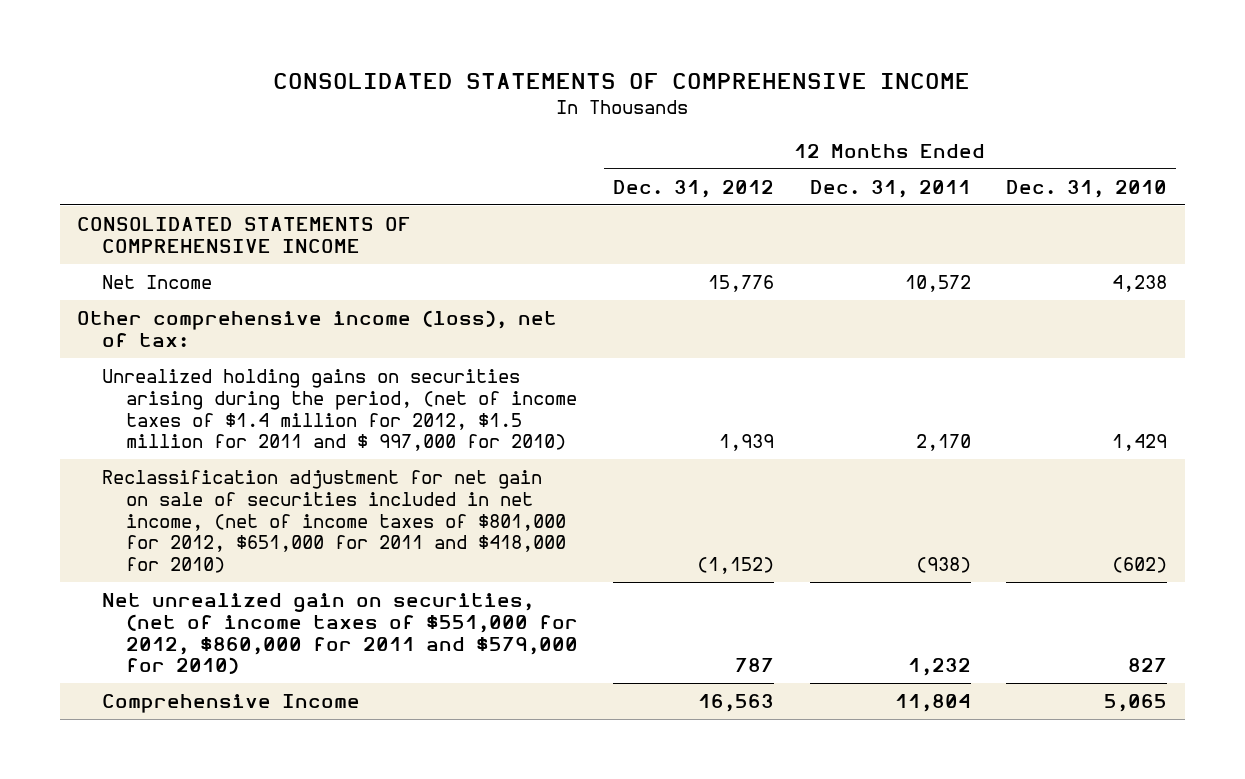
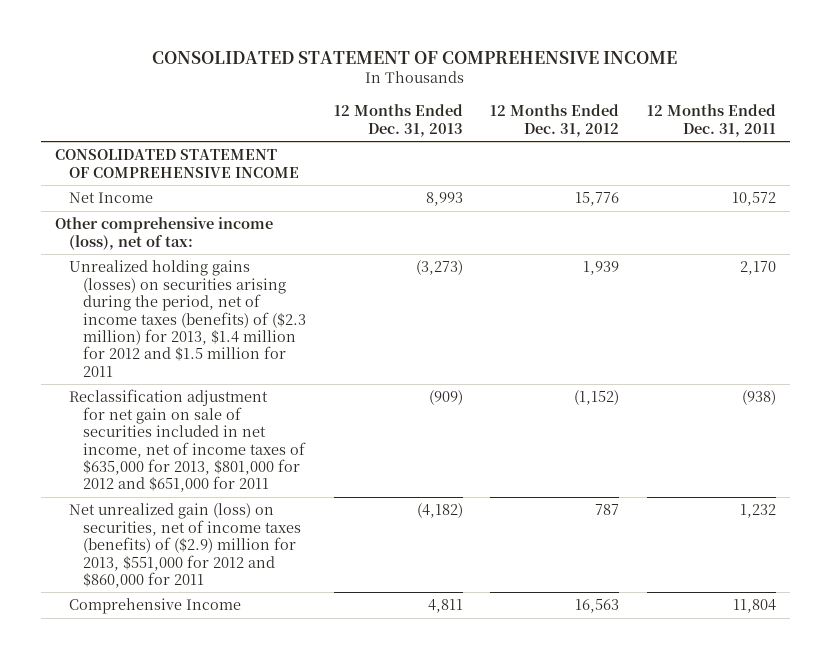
- CONSOLIDATED STATEMENTS OF COMPREHENSIVE INCOME
+ CONSOLIDATED STATEMENT OF COMPREHENSIVE INCOME
- | 12 Months Ended Dec. 31, 2012 | 12 Months Ended Dec. 31, 2011 | 12 Months Ended Dec. 31, 2010
+ | 12 Months Ended Dec. 31, 2013 | 12 Months Ended Dec. 31, 2012 | 12 Months Ended Dec. 31, 2011
- CONSOLIDATED STATEMENTS OF COMPREHENSIVE INCOME
+ CONSOLIDATED STATEMENT OF COMPREHENSIVE INCOME
- Unrealized holding gains on securities arising during the period, (net of income taxes of $1.4 million for 2012, $1.5 million for 2011 and $ 997,000 for 2010) | 1,939 | 2,170 | 1,429
- Reclassification adjustment for net gain on sale of securities included in net income, (net of income taxes of $801,000 for 2012, $651,000 for 2011 and $418,000 for 2010) | (1,152) | (938) | (602)
- Net unrealized gain on securities, (net of income taxes of $551,000 for 2012, $860,000 for 2011 and $579,000 for 2010) | 787 | 1,232 | 827
+ Unrealized holding gains (losses) on securities arising during the period, net of income taxes (benefits) of ($2.3 million) for 2013, $1.4 million for 2012 and $1.5 million for 2011 | (3,273) | 1,939 | 2,170
+ Reclassification adjustment for net gain on sale of securities included in net income, net of income taxes of $635,000 for 2013, $801,000 for 2012 and $651,000 for 2011 | (909) | (1,152) | (938)
+ Net unrealized gain (loss) on securities, net of income taxes (benefits) of ($2.9) million for 2013, $551,000 for 2012 and $860,000 for 2011 | (4,182) | 787 | 1,232

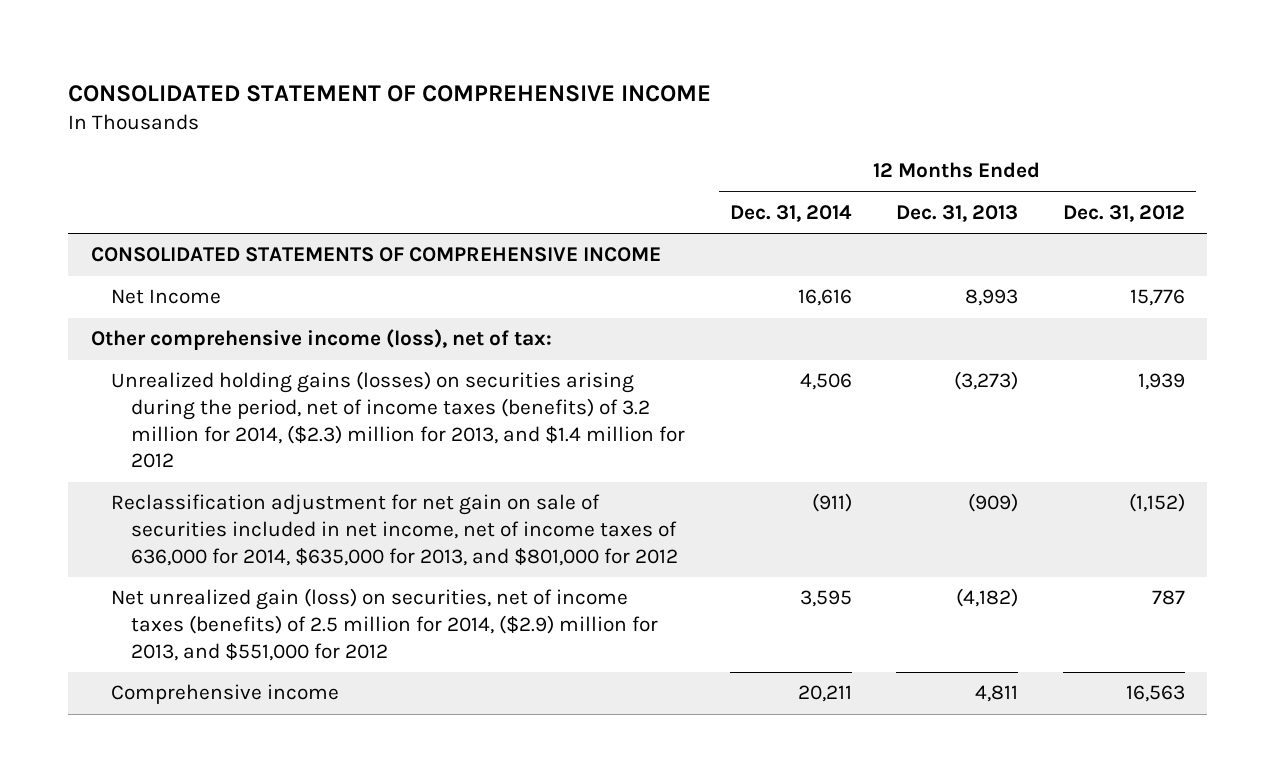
- | 12 Months Ended Dec. 31, 2013 | 12 Months Ended Dec. 31, 2012 | 12 Months Ended Dec. 31, 2011
+ | 12 Months Ended Dec. 31, 2014 | 12 Months Ended Dec. 31, 2013 | 12 Months Ended Dec. 31, 2012
- CONSOLIDATED STATEMENT OF COMPREHENSIVE INCOME
+ CONSOLIDATED STATEMENTS OF COMPREHENSIVE INCOME
- Unrealized holding gains (losses) on securities arising during the period, net of income taxes (benefits) of ($2.3 million) for 2013, $1.4 million for 2012 and $1.5 million for 2011 | (3,273) | 1,939 | 2,170
- Reclassification adjustment for net gain on sale of securities included in net income, net of income taxes of $635,000 for 2013, $801,000 for 2012 and $651,000 for 2011 | (909) | (1,152) | (938)
- Net unrealized gain (loss) on securities, net of income taxes (benefits) of ($2.9) million for 2013, $551,000 for 2012 and $860,000 for 2011 | (4,182) | 787 | 1,232
- Comprehensive Income | 4,811 | 16,563 | 11,804
+ Unrealized holding gains (losses) on securities arising during the period, net of income taxes (benefits) of 3.2 million for 2014, ($2.3) million for 2013, and $1.4 million for 2012 | 4,506 | (3,273) | 1,939
+ Reclassification adjustment for net gain on sale of securities included in net income, net of income taxes of 636,000 for 2014, $635,000 for 2013, and $801,000 for 2012 | (911) | (909) | (1,152)
+ Net unrealized gain (loss) on securities, net of income taxes (benefits) of 2.5 million for 2014, ($2.9) million for 2013, and $551,000 for 2012 | 3,595 | (4,182) | 787
+ Comprehensive income | 20,211 | 4,811 | 16,563

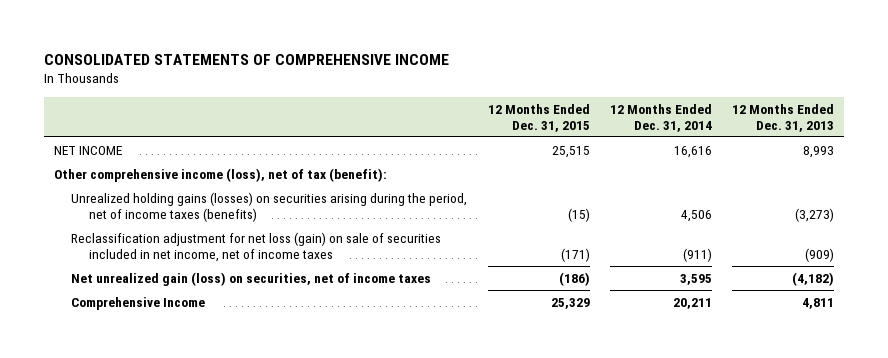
- CONSOLIDATED STATEMENT OF COMPREHENSIVE INCOME
+ CONSOLIDATED STATEMENTS OF COMPREHENSIVE INCOME
- | 12 Months Ended Dec. 31, 2014 | 12 Months Ended Dec. 31, 2013 | 12 Months Ended Dec. 31, 2012
+ | 12 Months Ended Dec. 31, 2015 | 12 Months Ended Dec. 31, 2014 | 12 Months Ended Dec. 31, 2013
- CONSOLIDATED STATEMENTS OF COMPREHENSIVE INCOME
- Net Income | 16,616 | 8,993 | 15,776
- Other comprehensive income (loss), net of tax:
- Unrealized holding gains (losses) on securities arising during the period, net of income taxes (benefits) of 3.2 million for 2014, ($2.3) million for 2013, and $1.4 million for 2012 | 4,506 | (3,273) | 1,939
- Reclassification adjustment for net gain on sale of securities included in net income, net of income taxes of 636,000 for 2014, $635,000 for 2013, and $801,000 for 2012 | (911) | (909) | (1,152)
- Net unrealized gain (loss) on securities, net of income taxes (benefits) of 2.5 million for 2014, ($2.9) million for 2013, and $551,000 for 2012 | 3,595 | (4,182) | 787
- Comprehensive income | 20,211 | 4,811 | 16,563
+ NET INCOME | 25,515 | 16,616 | 8,993
+ Other comprehensive income (loss), net of tax (benefit):
+ Unrealized holding gains (losses) on securities arising during the period, net of income taxes (benefits) | (15) | 4,506 | (3,273)
+ Reclassification adjustment for net loss (gain) on sale of securities included in net income, net of income taxes | (171) | (911) | (909)
+ Net unrealized gain (loss) on securities, net of income taxes | (186) | 3,595 | (4,182)
+ Comprehensive Income | 25,329 | 20,211 | 4,811

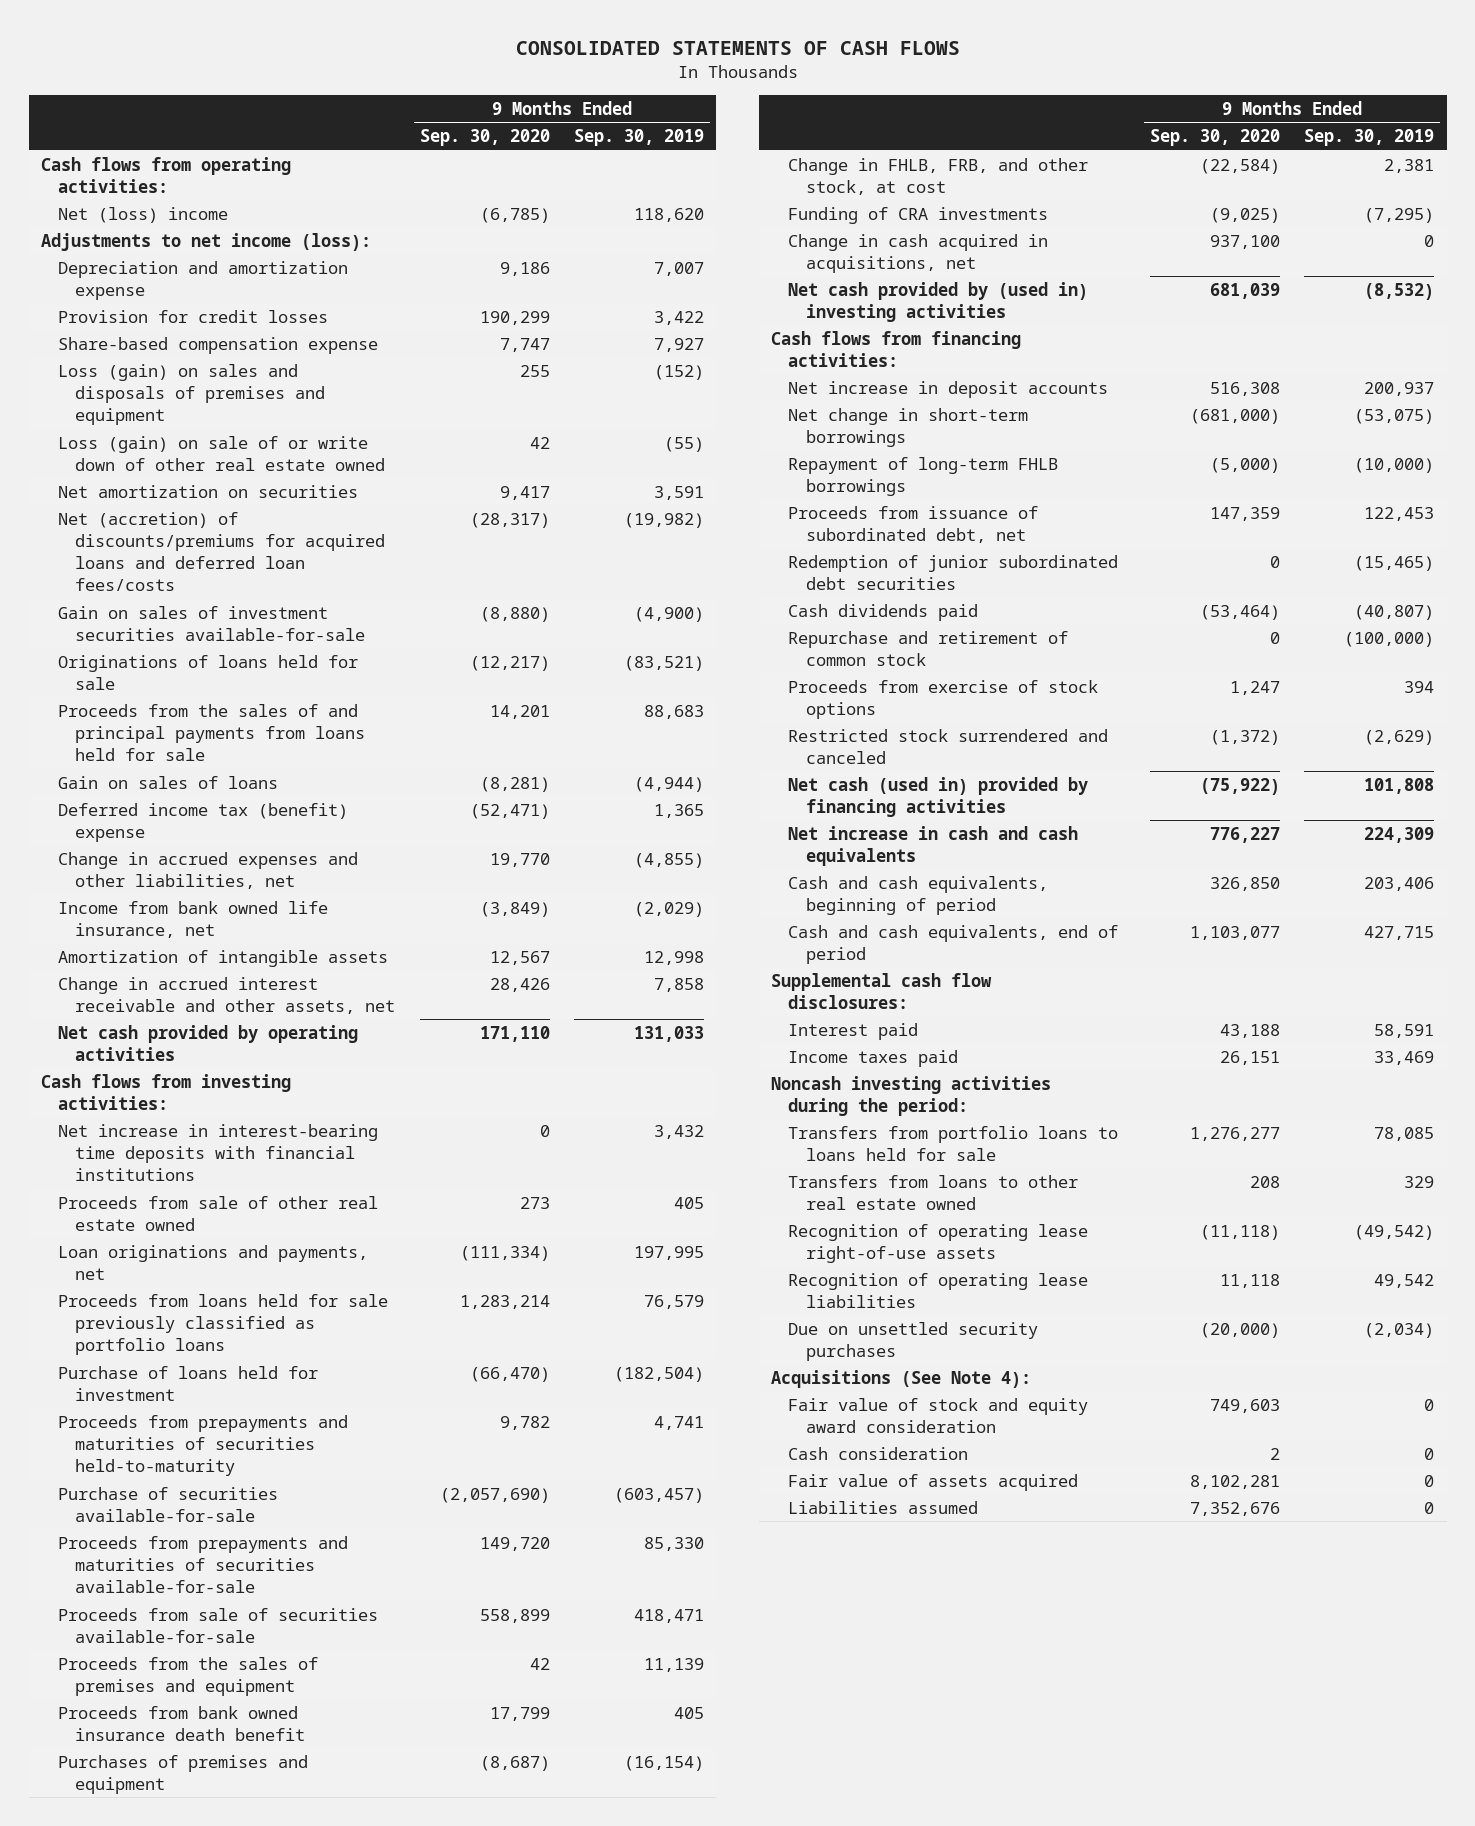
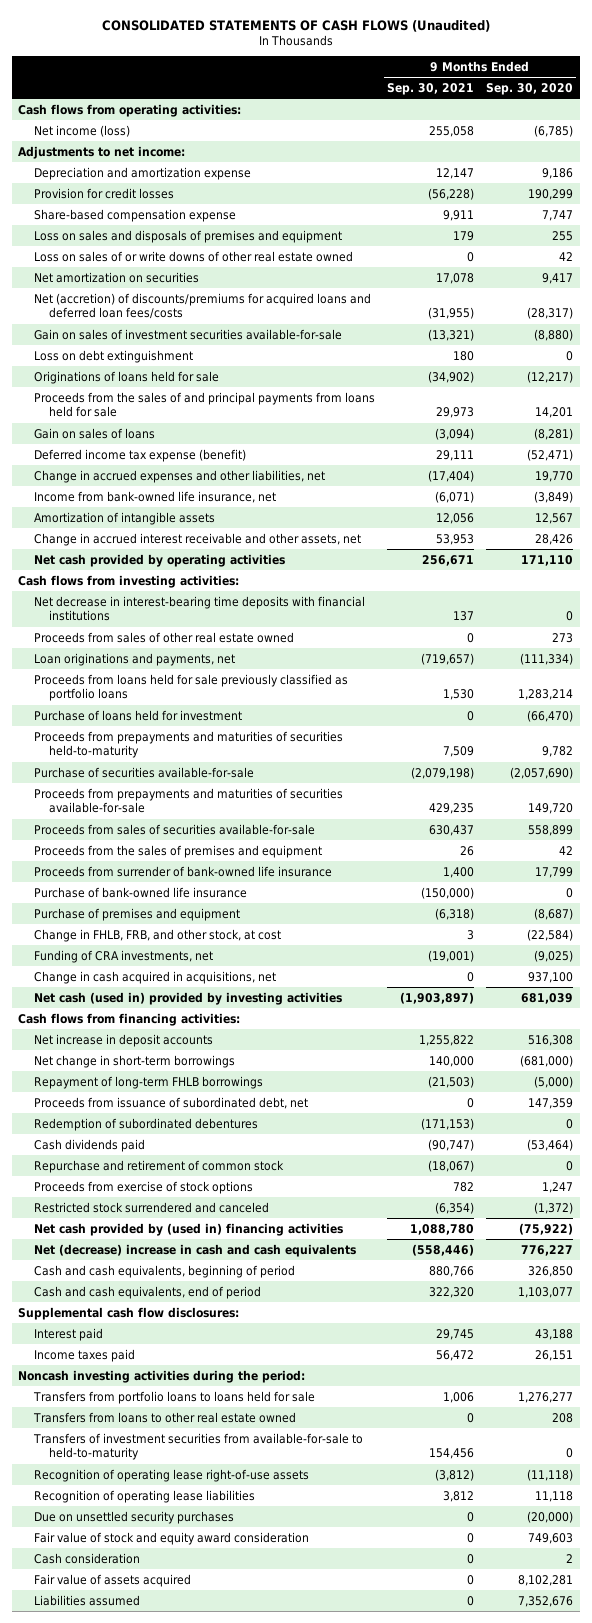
- CONSOLIDATED STATEMENTS OF CASH FLOWS
+ CONSOLIDATED STATEMENTS OF CASH FLOWS (Unaudited)
- | 9 Months Ended Sep. 30, 2020 | 9 Months Ended Sep. 30, 2019
+ | 9 Months Ended Sep. 30, 2021 | 9 Months Ended Sep. 30, 2020
- Net (loss) income | (6,785) | 118,620
- Adjustments to net income (loss):
+ Net income (loss) | 255,058 | (6,785)
+ Adjustments to net income:
- Loss (gain) on sales and disposals of premises and equipment | 255 | (152)
- Loss (gain) on sale of or write down of other real estate owned | 42 | (55)
+ Loss on sales and disposals of premises and equipment | 179 | 255
+ Loss on sales of or write downs of other real estate owned | 0 | 42
+ Loss on debt extinguishment | 180 | 0
- Deferred income tax (benefit) expense | (52,471) | 1,365
+ Deferred income tax expense (benefit) | 29,111 | (52,471)
- Income from bank owned life insurance, net | (3,849) | (2,029)
+ Income from bank-owned life insurance, net | (6,071) | (3,849)
- Net increase in interest-bearing time deposits with financial institutions | 0 | 3,432
- Proceeds from sale of other real estate owned | 273 | 405
+ Net decrease in interest-bearing time deposits with financial institutions | 137 | 0
+ Proceeds from sales of other real estate owned | 0 | 273
- Proceeds from sale of securities available-for-sale | 558,899 | 418,471
+ Proceeds from sales of securities available-for-sale | 630,437 | 558,899
- Proceeds from bank owned insurance death benefit | 17,799 | 405
- Purchases of premises and equipment | (8,687) | (16,154)
+ Proceeds from surrender of bank-owned life insurance | 1,400 | 17,799
+ Purchase of bank-owned life insurance | (150,000) | 0
+ Purchase of premises and equipment | (6,318) | (8,687)
- Funding of CRA investments | (9,025) | (7,295)
+ Funding of CRA investments, net | (19,001) | (9,025)
- Net cash provided by (used in) investing activities | 681,039 | (8,532)
+ Net cash (used in) provided by investing activities | (1,903,897) | 681,039
- Redemption of junior subordinated debt securities | 0 | (15,465)
+ Redemption of subordinated debentures | (171,153) | 0
- Net cash (used in) provided by financing activities | (75,922) | 101,808
- Net increase in cash and cash equivalents | 776,227 | 224,309
+ Net cash provided by (used in) financing activities | 1,088,780 | (75,922)
+ Net (decrease) increase in cash and cash equivalents | (558,446) | 776,227
+ Transfers of investment securities from available-for-sale to held-to-maturity | 154,456 | 0
- Acquisitions (See Note 4):

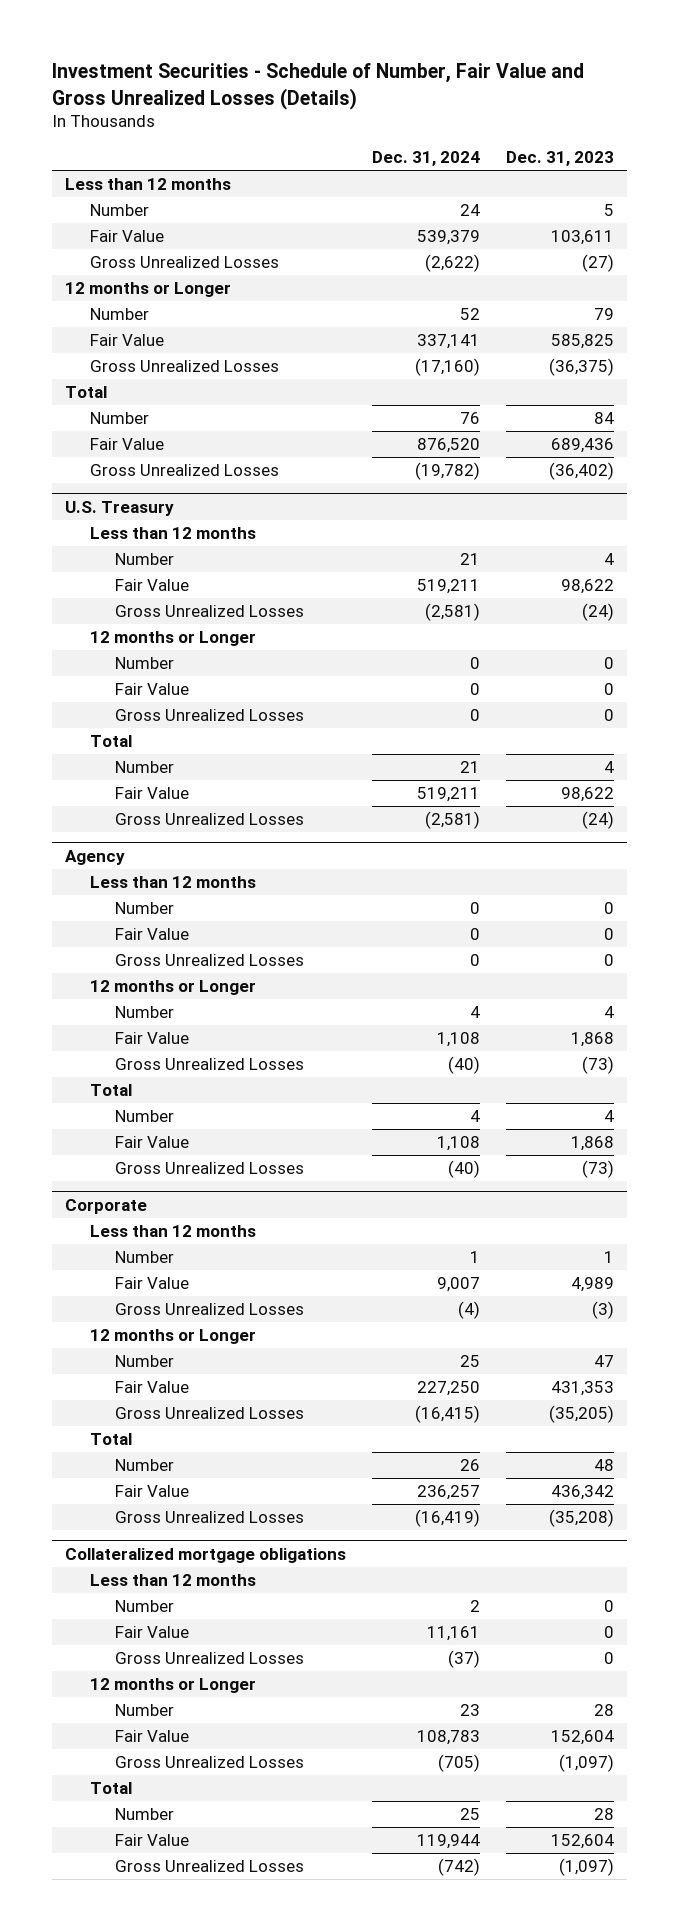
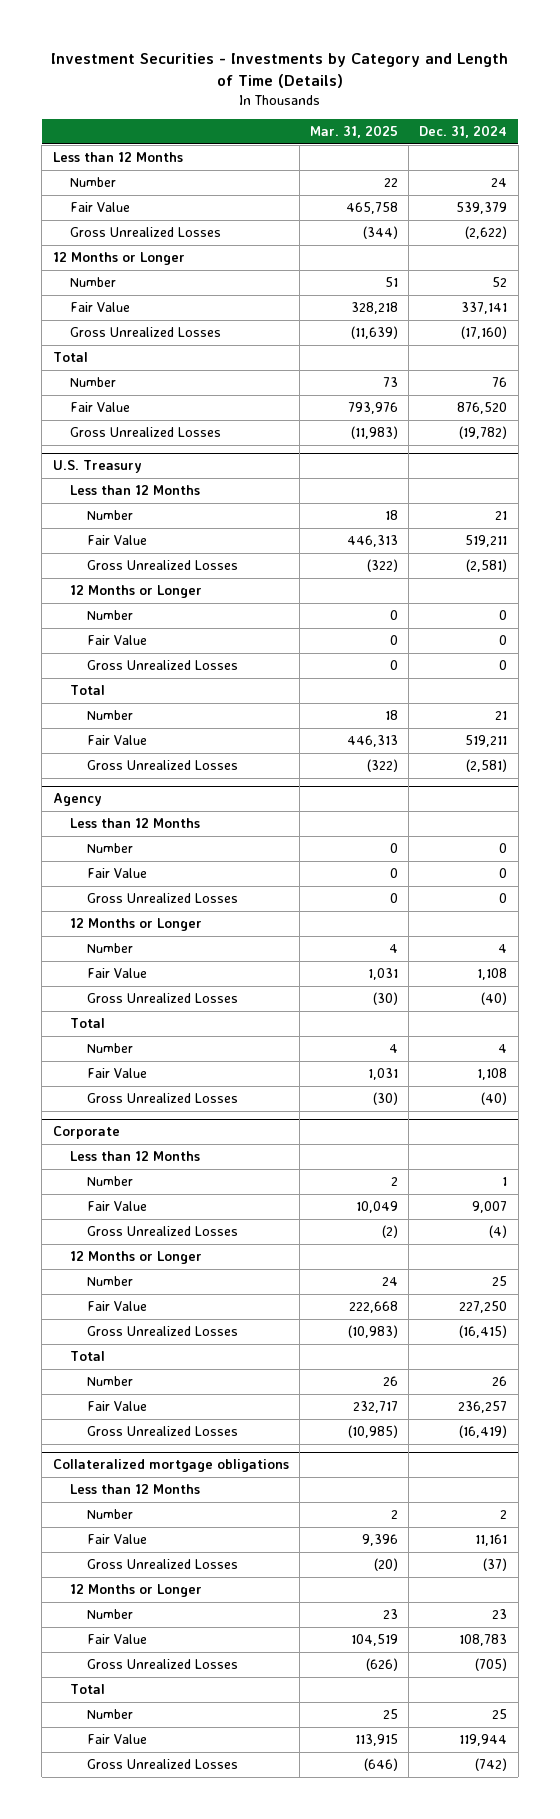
- Investment Securities - Schedule of Number, Fair Value and Gross Unrealized Losses (Details)
+ Investment Securities - Investments by Category and Length of Time (Details)
- | Dec. 31, 2024 | Dec. 31, 2023
+ | Mar. 31, 2025 | Dec. 31, 2024
- Less than 12 months
+ Less than 12 Months
- 12 months or Longer
+ 12 Months or Longer
@ U.S. Treasury
- Less than 12 months
+ Less than 12 Months
- 12 months or Longer
+ 12 Months or Longer
@ Agency
- Less than 12 months
+ Less than 12 Months
- 12 months or Longer
+ 12 Months or Longer
@ Corporate
- Less than 12 months
+ Less than 12 Months
- 12 months or Longer
+ 12 Months or Longer
@ Collateralized mortgage obligations
- Less than 12 months
+ Less than 12 Months
- 12 months or Longer
+ 12 Months or Longer

